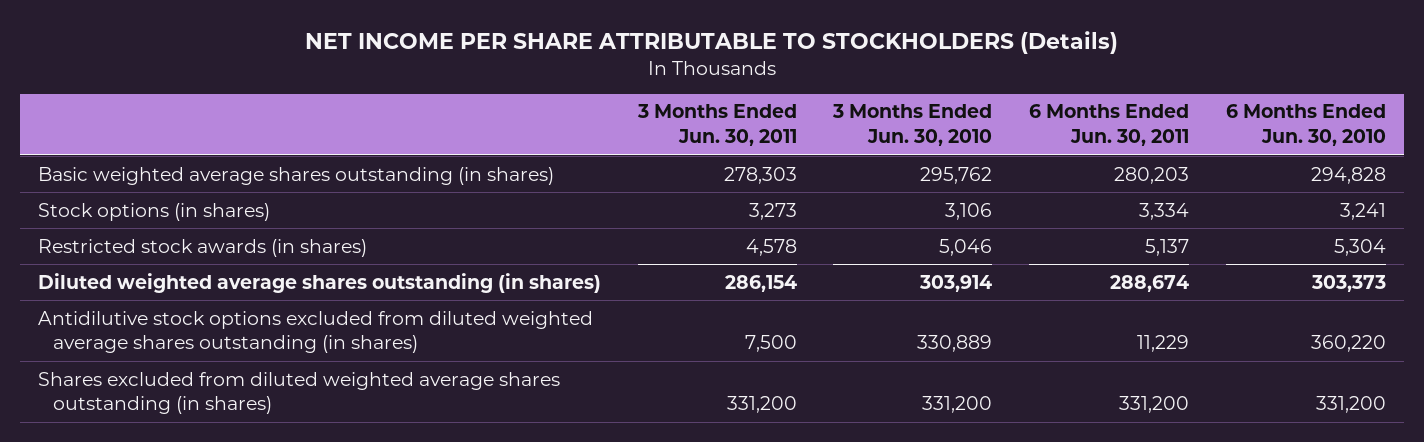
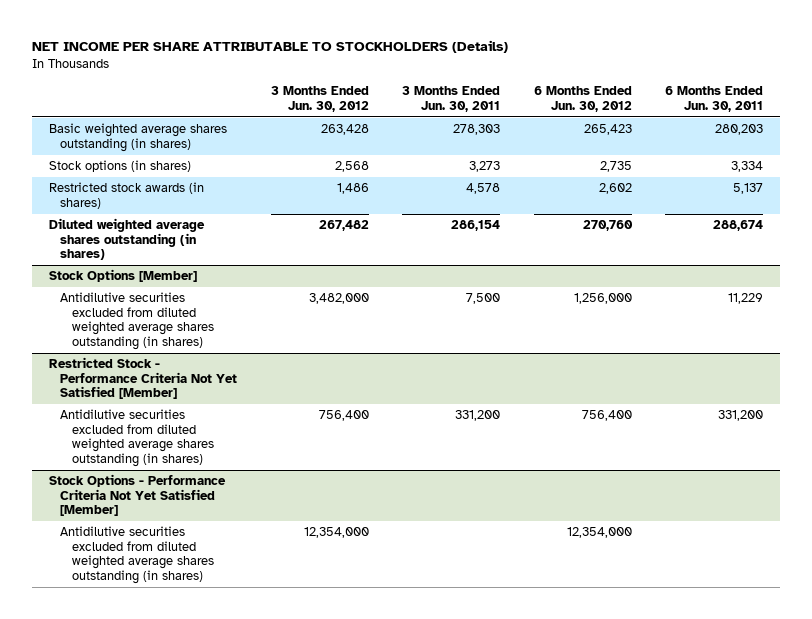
- | 3 Months Ended Jun. 30, 2011 | 3 Months Ended Jun. 30, 2010 | 6 Months Ended Jun. 30, 2011 | 6 Months Ended Jun. 30, 2010
+ | 3 Months Ended Jun. 30, 2012 | 3 Months Ended Jun. 30, 2011 | 6 Months Ended Jun. 30, 2012 | 6 Months Ended Jun. 30, 2011
- Antidilutive stock options excluded from diluted weighted average shares outstanding (in shares) | 7,500 | 330,889 | 11,229 | 360,220
- Shares excluded from diluted weighted average shares outstanding (in shares) | 331,200 | 331,200 | 331,200 | 331,200
+ Stock Options [Member]
+ Antidilutive securities excluded from diluted weighted average shares outstanding (in shares) | 3,482,000 | 7,500 | 1,256,000 | 11,229
+ Restricted Stock - Performance Criteria Not Yet Satisfied [Member]
+ Antidilutive securities excluded from diluted weighted average shares outstanding (in shares) | 756,400 | 331,200 | 756,400 | 331,200
+ Stock Options - Performance Criteria Not Yet Satisfied [Member]
+ Antidilutive securities excluded from diluted weighted average shares outstanding (in shares) | 12,354,000 | | 12,354,000 |

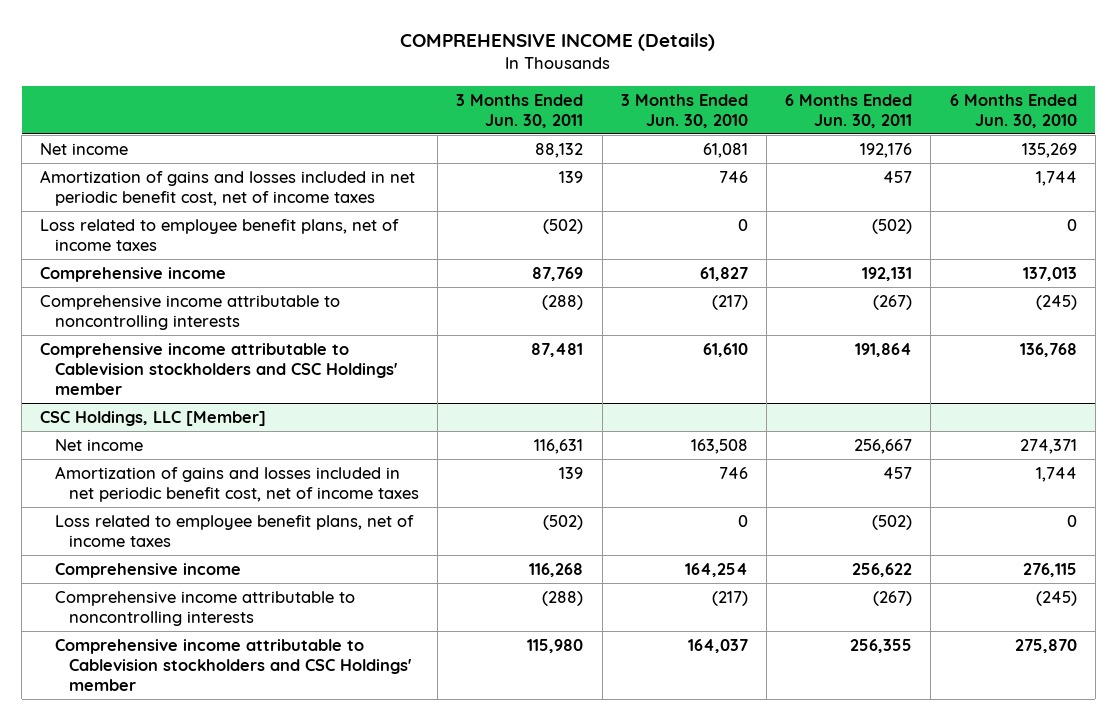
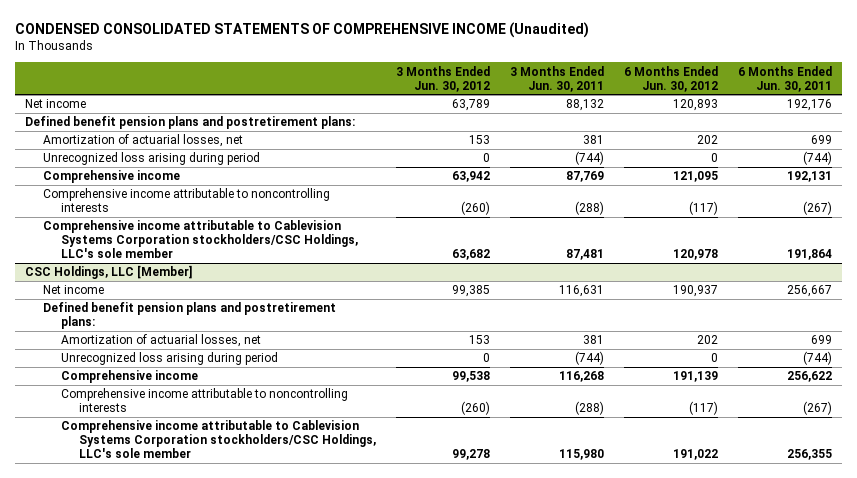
- COMPREHENSIVE INCOME (Details)
+ CONDENSED CONSOLIDATED STATEMENTS OF COMPREHENSIVE INCOME (Unaudited)
- | 3 Months Ended Jun. 30, 2011 | 3 Months Ended Jun. 30, 2010 | 6 Months Ended Jun. 30, 2011 | 6 Months Ended Jun. 30, 2010
+ | 3 Months Ended Jun. 30, 2012 | 3 Months Ended Jun. 30, 2011 | 6 Months Ended Jun. 30, 2012 | 6 Months Ended Jun. 30, 2011
- Amortization of gains and losses included in net periodic benefit cost, net of income taxes | 139 | 746 | 457 | 1,744
- Loss related to employee benefit plans, net of income taxes | (502) | 0 | (502) | 0
+ Defined benefit pension plans and postretirement plans:
+ Amortization of actuarial losses, net | 153 | 381 | 202 | 699
+ Unrecognized loss arising during period | 0 | (744) | 0 | (744)
- Comprehensive income attributable to Cablevision stockholders and CSC Holdings' member | 87,481 | 61,610 | 191,864 | 136,768
+ Comprehensive income attributable to Cablevision Systems Corporation stockholders/CSC Holdings, LLC's sole member | 63,682 | 87,481 | 120,978 | 191,864
@ CSC Holdings, LLC [Member]
- Amortization of gains and losses included in net periodic benefit cost, net of income taxes | 139 | 746 | 457 | 1,744
- Loss related to employee benefit plans, net of income taxes | (502) | 0 | (502) | 0
+ Defined benefit pension plans and postretirement plans:
+ Amortization of actuarial losses, net | 153 | 381 | 202 | 699
+ Unrecognized loss arising during period | 0 | (744) | 0 | (744)
- Comprehensive income attributable to Cablevision stockholders and CSC Holdings' member | 115,980 | 164,037 | 256,355 | 275,870
+ Comprehensive income attributable to Cablevision Systems Corporation stockholders/CSC Holdings, LLC's sole member | 99,278 | 115,980 | 191,022 | 256,355

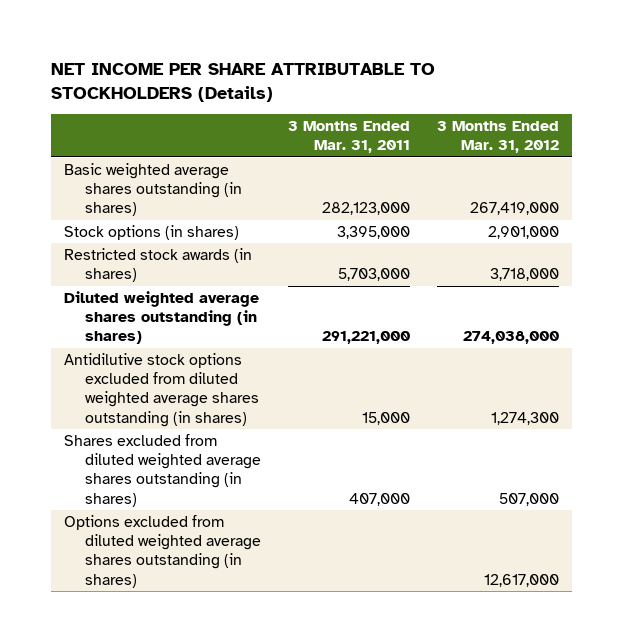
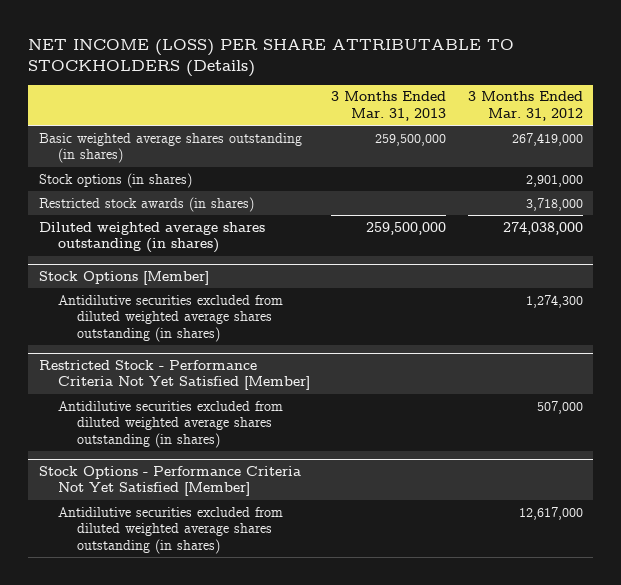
- NET INCOME PER SHARE ATTRIBUTABLE TO STOCKHOLDERS (Details)
+ NET INCOME (LOSS) PER SHARE ATTRIBUTABLE TO STOCKHOLDERS (Details)
- | 3 Months Ended Mar. 31, 2011 | 3 Months Ended Mar. 31, 2012
+ | 3 Months Ended Mar. 31, 2013 | 3 Months Ended Mar. 31, 2012
- Antidilutive stock options excluded from diluted weighted average shares outstanding (in shares) | 15,000 | 1,274,300
- Shares excluded from diluted weighted average shares outstanding (in shares) | 407,000 | 507,000
- Options excluded from diluted weighted average shares outstanding (in shares) | | 12,617,000
+ Stock Options [Member]
+ Antidilutive securities excluded from diluted weighted average shares outstanding (in shares) | | 1,274,300
+ Restricted Stock - Performance Criteria Not Yet Satisfied [Member]
+ Antidilutive securities excluded from diluted weighted average shares outstanding (in shares) | | 507,000
+ Stock Options - Performance Criteria Not Yet Satisfied [Member]
+ Antidilutive securities excluded from diluted weighted average shares outstanding (in shares) | | 12,617,000

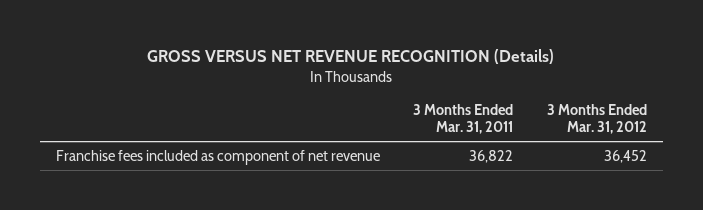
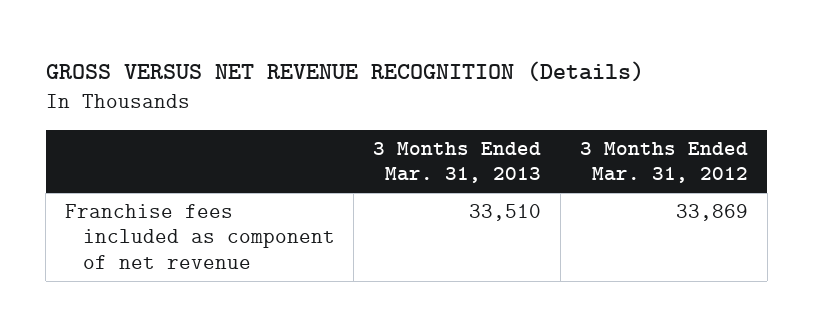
- | 3 Months Ended Mar. 31, 2011 | 3 Months Ended Mar. 31, 2012
+ | 3 Months Ended Mar. 31, 2013 | 3 Months Ended Mar. 31, 2012
- Franchise fees included as component of net revenue | 36,822 | 36,452
+ Franchise fees included as component of net revenue | 33,510 | 33,869

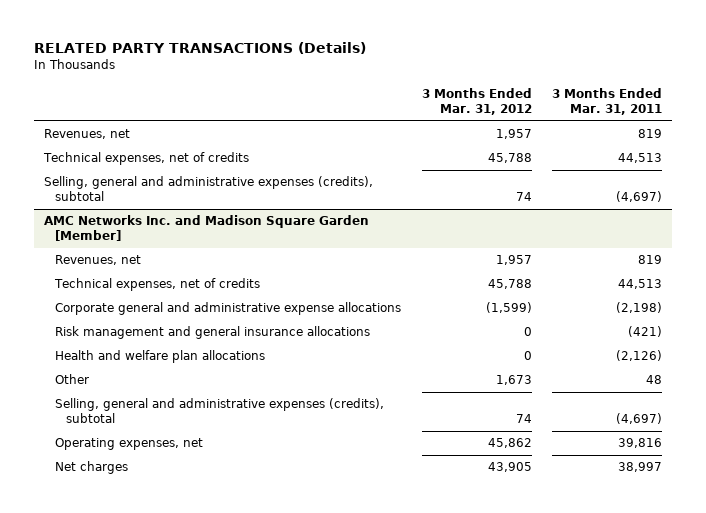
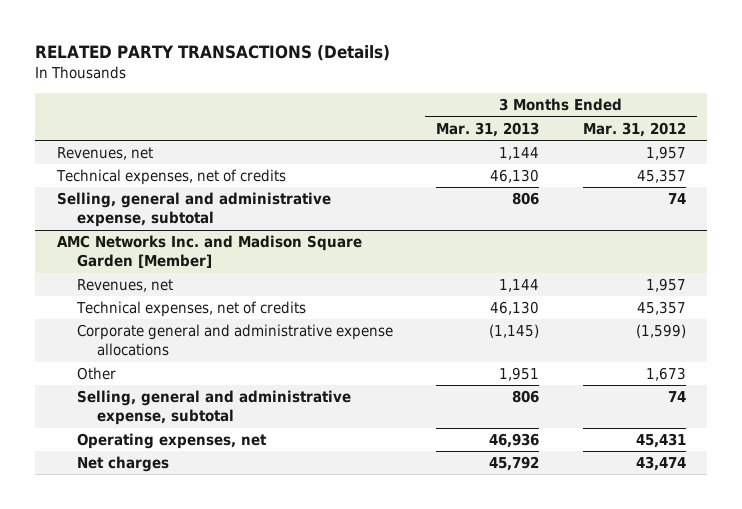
- | 3 Months Ended Mar. 31, 2012 | 3 Months Ended Mar. 31, 2011
+ | 3 Months Ended Mar. 31, 2013 | 3 Months Ended Mar. 31, 2012
- Technical expenses, net of credits | 45,788 | 44,513
- Selling, general and administrative expenses (credits), subtotal | 74 | (4,697)
+ Technical expenses, net of credits | 46,130 | 45,357
+ Selling, general and administrative expense, subtotal | 806 | 74
@ AMC Networks Inc. and Madison Square Garden [Member]
- Technical expenses, net of credits | 45,788 | 44,513
+ Technical expenses, net of credits | 46,130 | 45,357
- Risk management and general insurance allocations | 0 | (421)
- Health and welfare plan allocations | 0 | (2,126)
- Selling, general and administrative expenses (credits), subtotal | 74 | (4,697)
- Operating expenses, net | 45,862 | 39,816
- Net charges | 43,905 | 38,997
+ Selling, general and administrative expense, subtotal | 806 | 74
+ Operating expenses, net | 46,936 | 45,431
+ Net charges | 45,792 | 43,474

